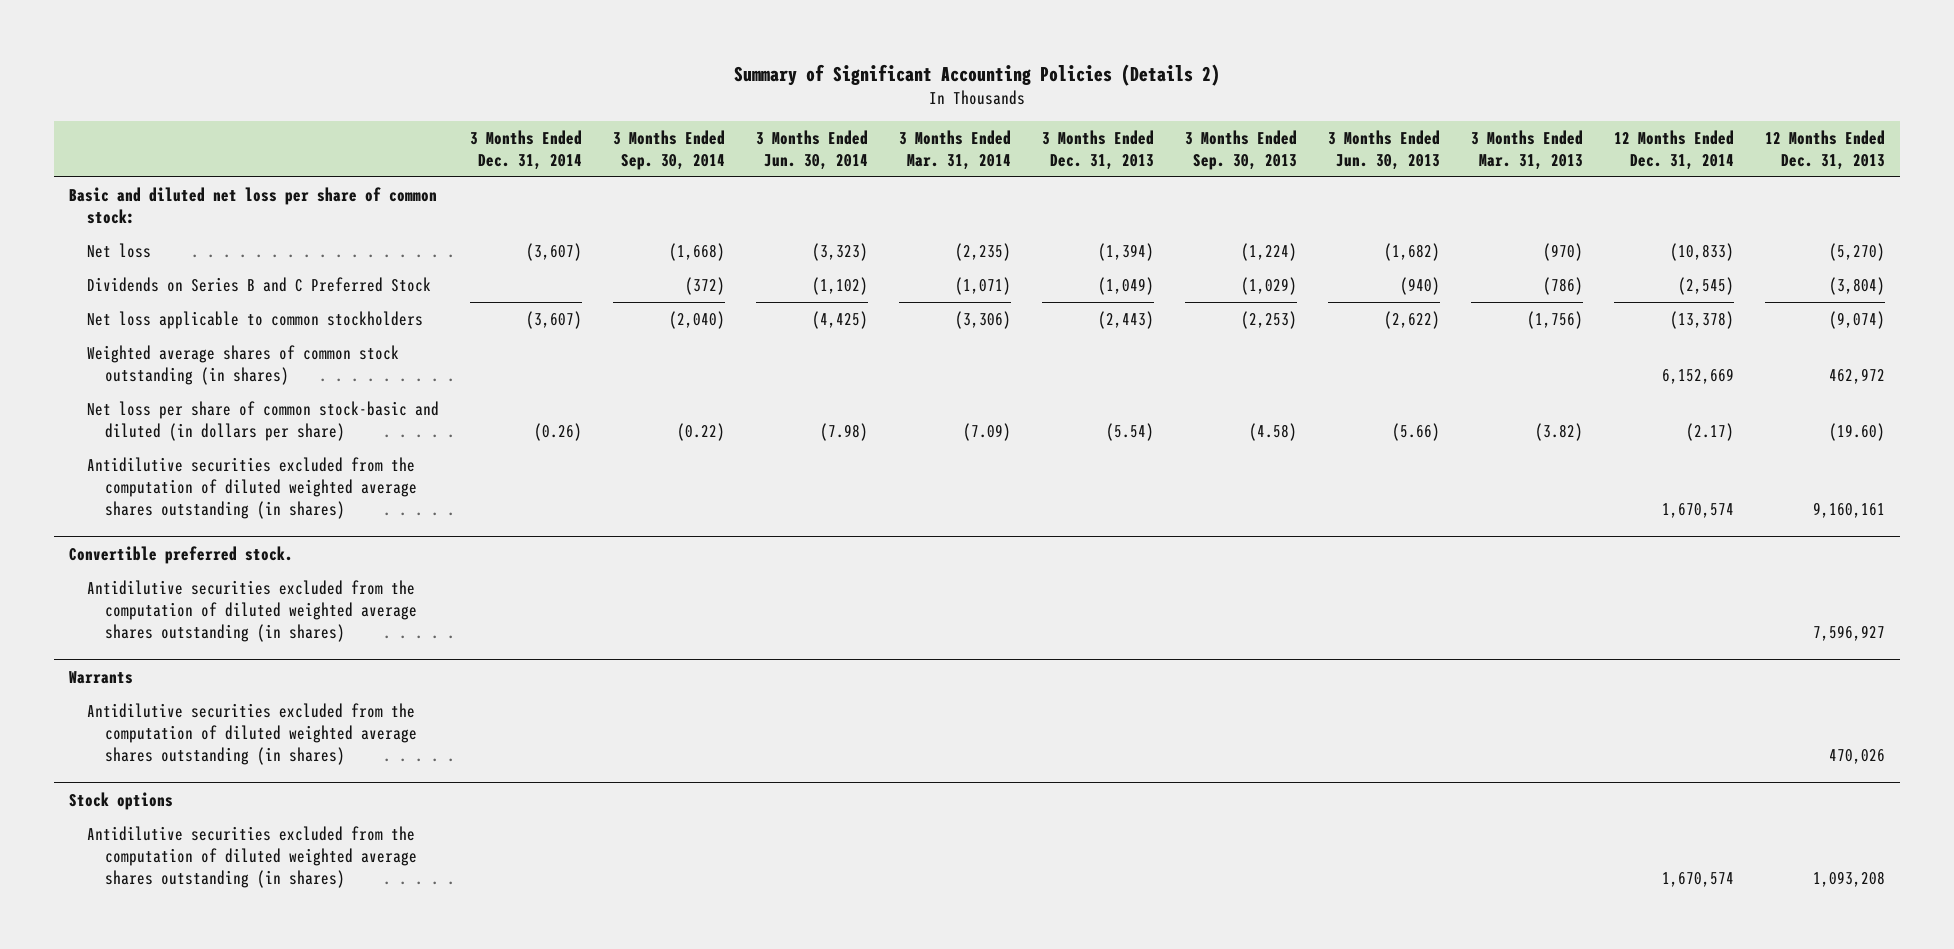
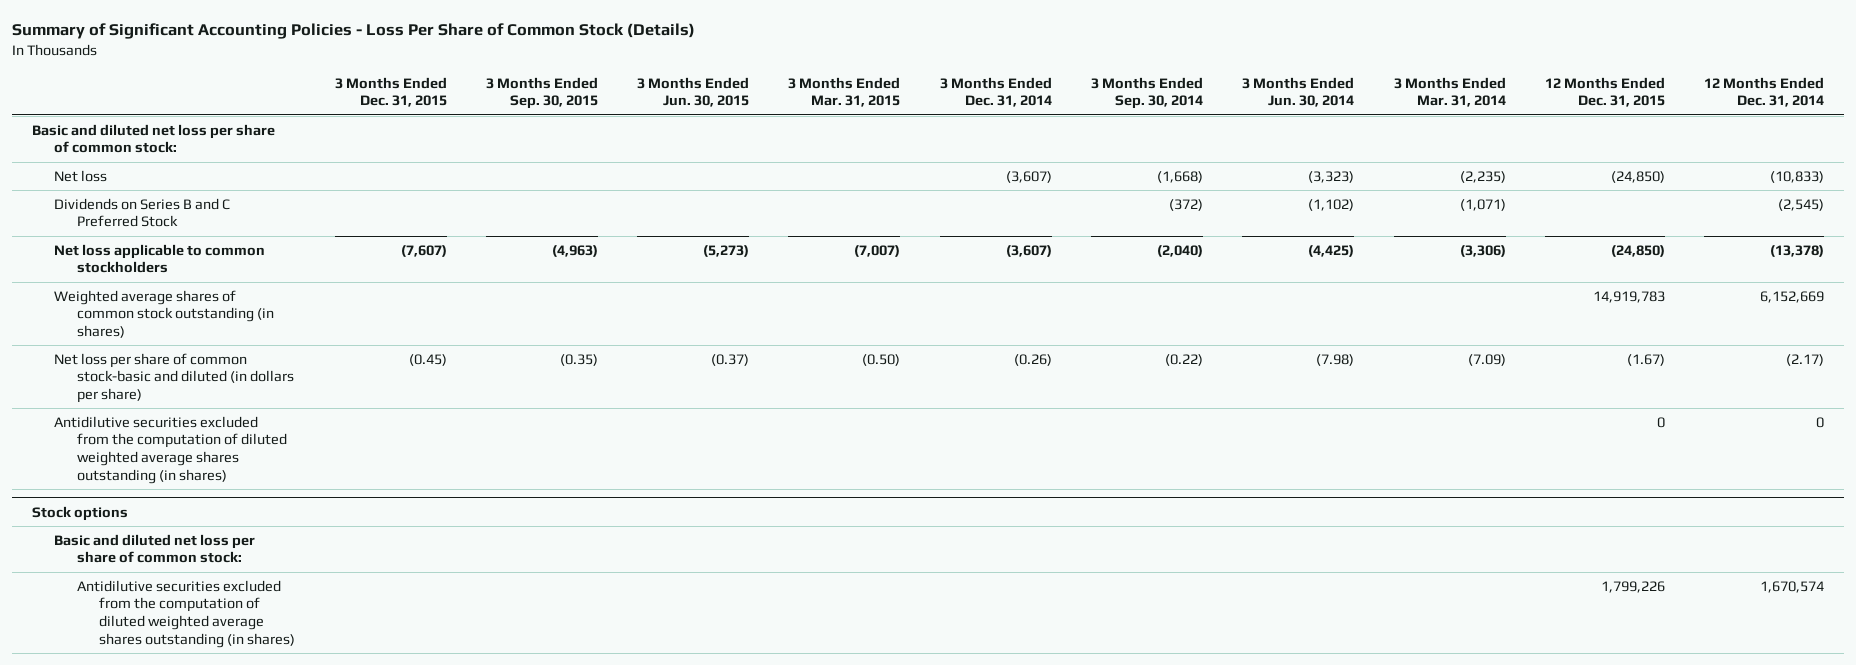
- Summary of Significant Accounting Policies (Details 2)
+ Summary of Significant Accounting Policies - Loss Per Share of Common Stock (Details)
- | 3 Months Ended Dec. 31, 2014 | 3 Months Ended Sep. 30, 2014 | 3 Months Ended Jun. 30, 2014 | 3 Months Ended Mar. 31, 2014 | 3 Months Ended Dec. 31, 2013 | 3 Months Ended Sep. 30, 2013 | 3 Months Ended Jun. 30, 2013 | 3 Months Ended Mar. 31, 2013 | 12 Months Ended Dec. 31, 2014 | 12 Months Ended Dec. 31, 2013
+ | 3 Months Ended Dec. 31, 2015 | 3 Months Ended Sep. 30, 2015 | 3 Months Ended Jun. 30, 2015 | 3 Months Ended Mar. 31, 2015 | 3 Months Ended Dec. 31, 2014 | 3 Months Ended Sep. 30, 2014 | 3 Months Ended Jun. 30, 2014 | 3 Months Ended Mar. 31, 2014 | 12 Months Ended Dec. 31, 2015 | 12 Months Ended Dec. 31, 2014
- Antidilutive securities excluded from the computation of diluted weighted average shares outstanding (in shares) | | | | | | | | | 1,670,574 | 9,160,161
- Convertible preferred stock.
- Antidilutive securities excluded from the computation of diluted weighted average shares outstanding (in shares) | | | | | | | | | | 7,596,927
- Warrants
- Antidilutive securities excluded from the computation of diluted weighted average shares outstanding (in shares) | | | | | | | | | | 470,026
+ Antidilutive securities excluded from the computation of diluted weighted average shares outstanding (in shares) | | | | | | | | | 0 | 0
@ Stock options
+ Basic and diluted net loss per share of common stock:

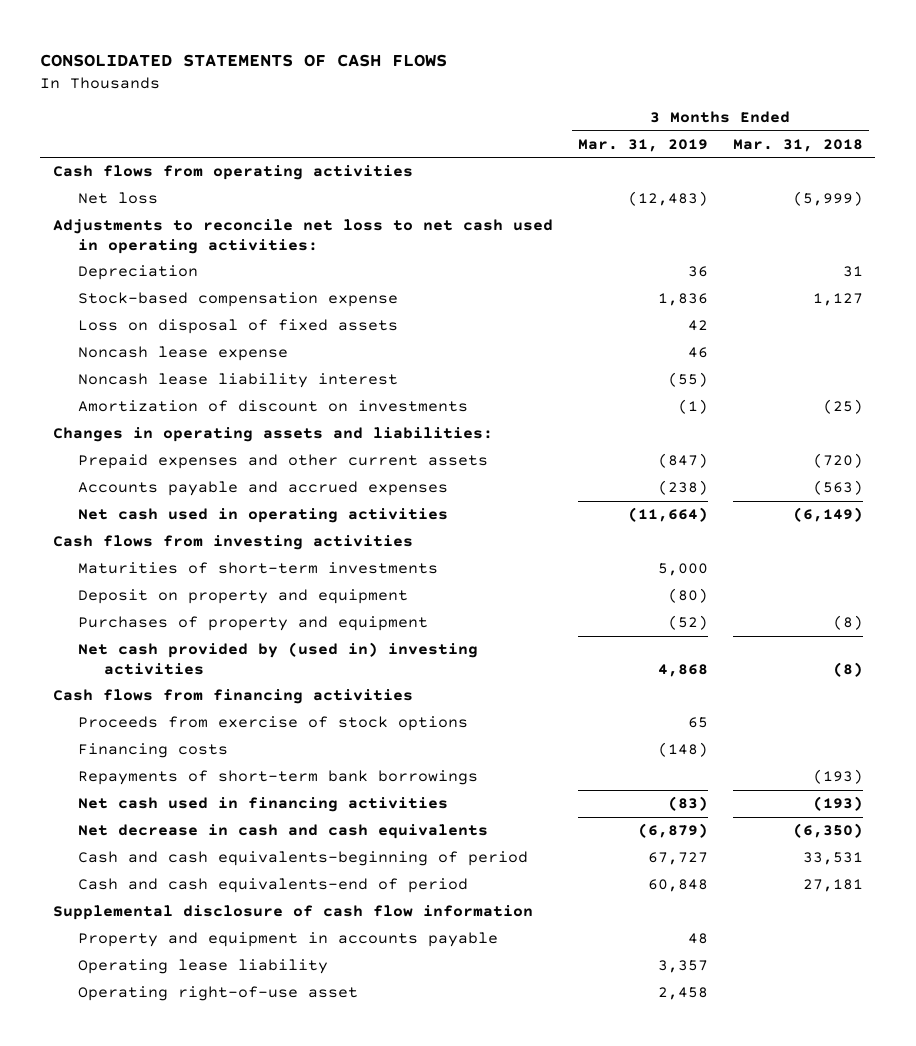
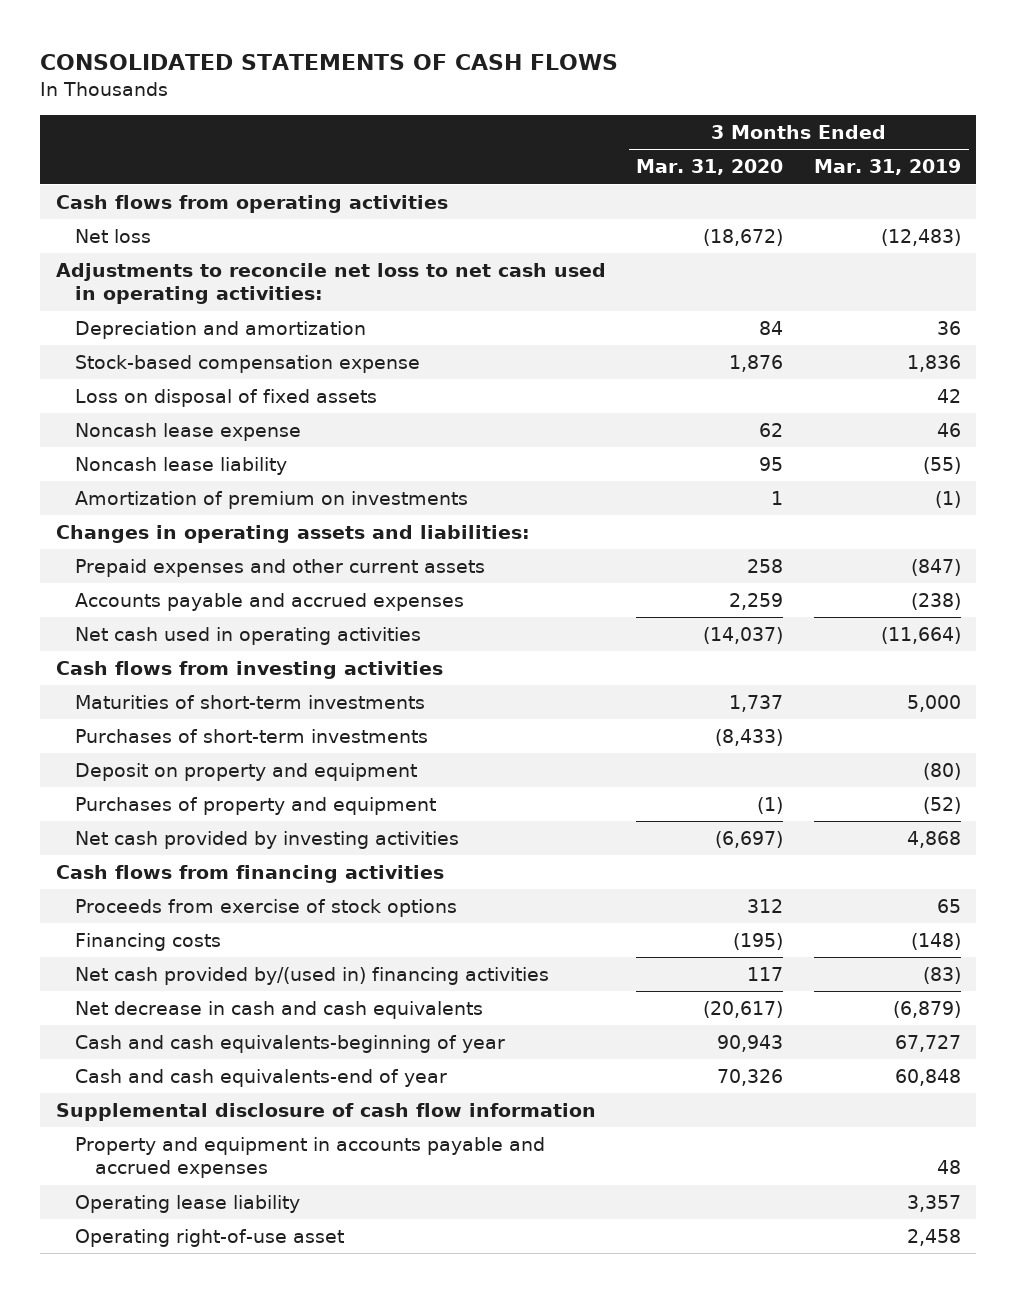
- | 3 Months Ended Mar. 31, 2019 | 3 Months Ended Mar. 31, 2018
+ | 3 Months Ended Mar. 31, 2020 | 3 Months Ended Mar. 31, 2019
- Depreciation | 36 | 31
+ Depreciation and amortization | 84 | 36
- Noncash lease liability interest | (55) |
- Amortization of discount on investments | (1) | (25)
+ Noncash lease liability | 95 | (55)
+ Amortization of premium on investments | 1 | (1)
+ Purchases of short-term investments | (8,433) |
- Net cash provided by (used in) investing activities | 4,868 | (8)
+ Net cash provided by investing activities | (6,697) | 4,868
- Repayments of short-term bank borrowings | | (193)
- Net cash used in financing activities | (83) | (193)
+ Net cash provided by/(used in) financing activities | 117 | (83)
- Cash and cash equivalents-beginning of period | 67,727 | 33,531
- Cash and cash equivalents-end of period | 60,848 | 27,181
+ Cash and cash equivalents-beginning of year | 90,943 | 67,727
+ Cash and cash equivalents-end of year | 70,326 | 60,848
- Property and equipment in accounts payable | 48 |
+ Property and equipment in accounts payable and accrued expenses | | 48

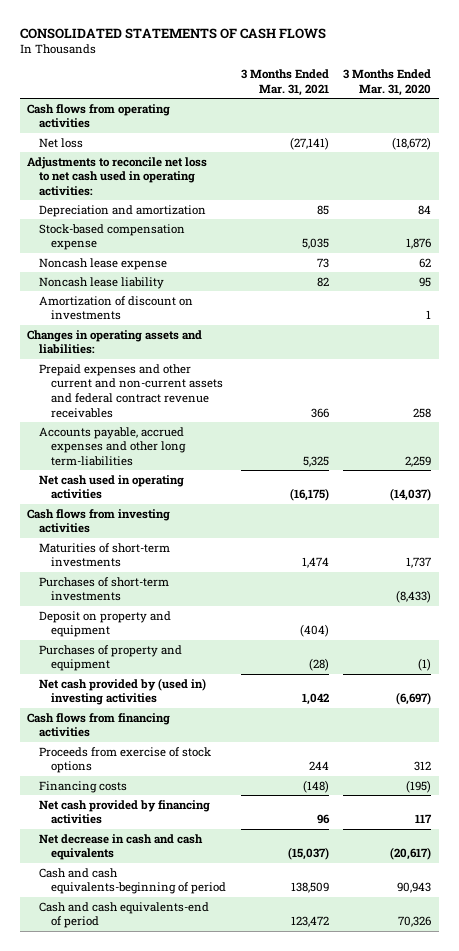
- | 3 Months Ended Mar. 31, 2020 | 3 Months Ended Mar. 31, 2019
+ | 3 Months Ended Mar. 31, 2021 | 3 Months Ended Mar. 31, 2020
- Loss on disposal of fixed assets | | 42
- Amortization of premium on investments | 1 | (1)
+ Amortization of discount on investments | | 1
- Prepaid expenses and other current assets | 258 | (847)
- Accounts payable and accrued expenses | 2,259 | (238)
+ Prepaid expenses and other current and non-current assets and federal contract revenue receivables | 366 | 258
+ Accounts payable, accrued expenses and other long term-liabilities | 5,325 | 2,259
- Net cash provided by investing activities | (6,697) | 4,868
+ Net cash provided by (used in) investing activities | 1,042 | (6,697)
- Net cash provided by/(used in) financing activities | 117 | (83)
+ Net cash provided by financing activities | 96 | 117
- Cash and cash equivalents-beginning of year | 90,943 | 67,727
- Cash and cash equivalents-end of year | 70,326 | 60,848
- Supplemental disclosure of cash flow information
- Property and equipment in accounts payable and accrued expenses | | 48
- Operating lease liability | | 3,357
- Operating right-of-use asset | | 2,458
+ Cash and cash equivalents-beginning of period | 138,509 | 90,943
+ Cash and cash equivalents-end of period | 123,472 | 70,326

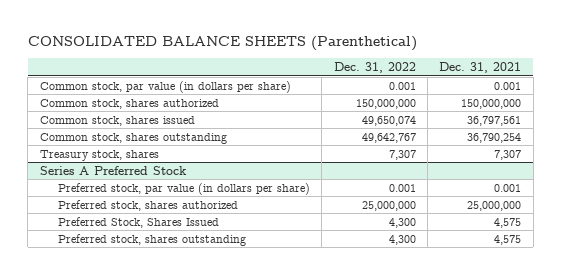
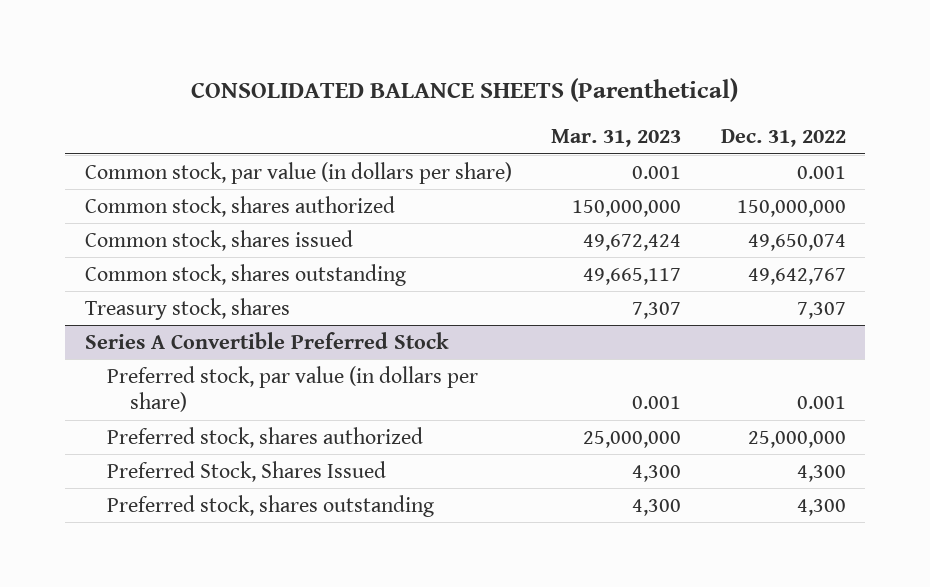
- | Dec. 31, 2022 | Dec. 31, 2021
+ | Mar. 31, 2023 | Dec. 31, 2022
- Series A Preferred Stock
+ Series A Convertible Preferred Stock

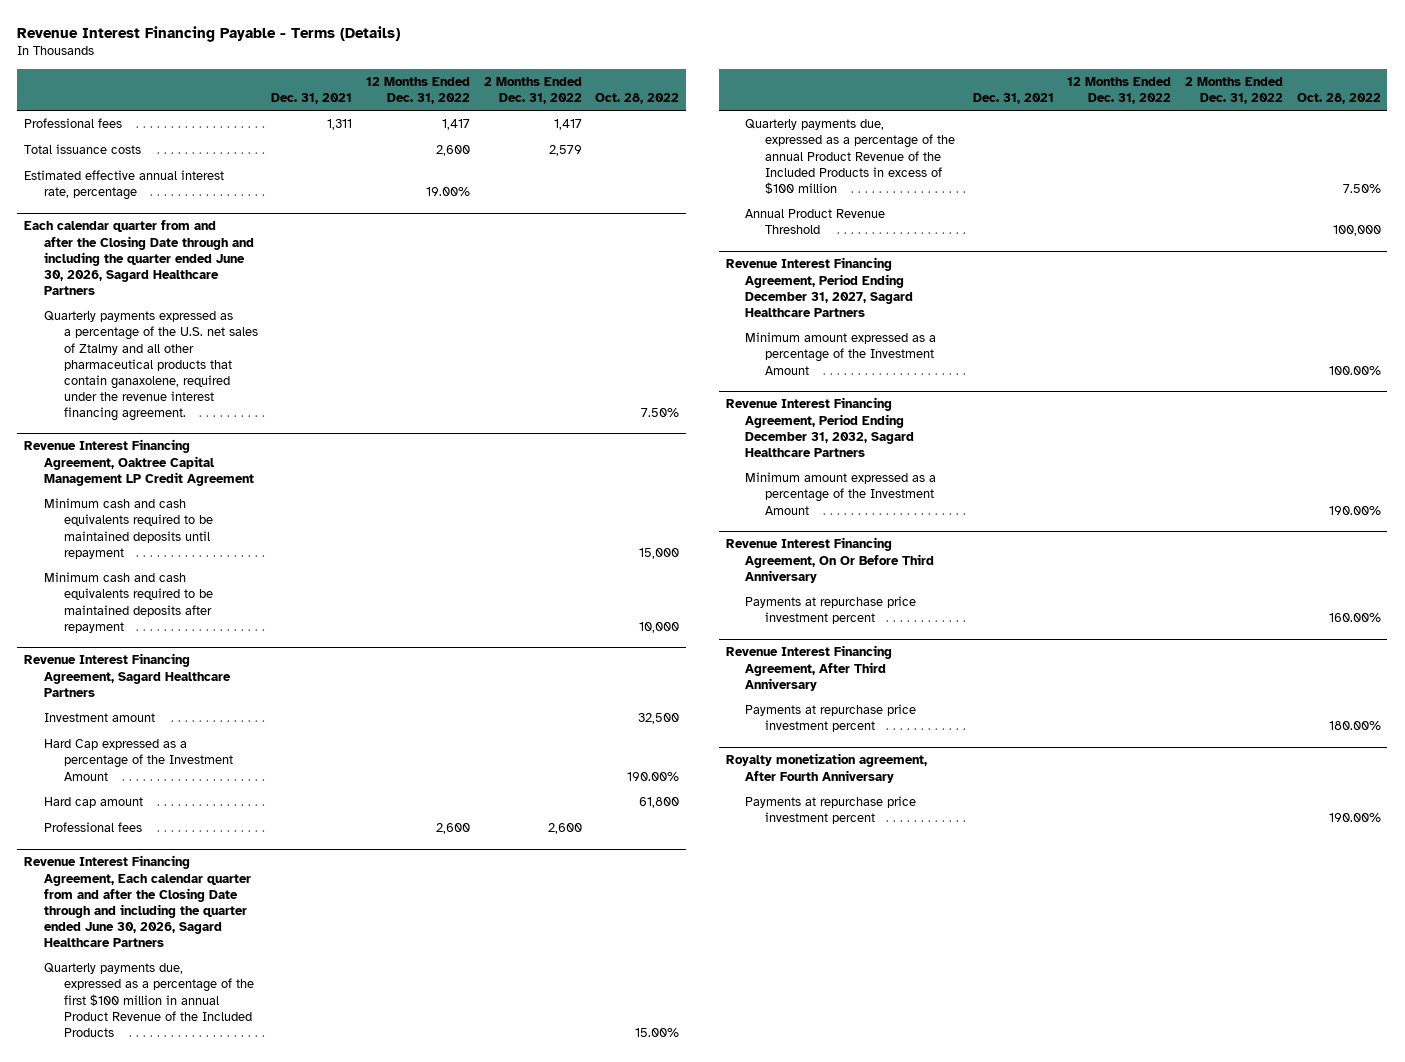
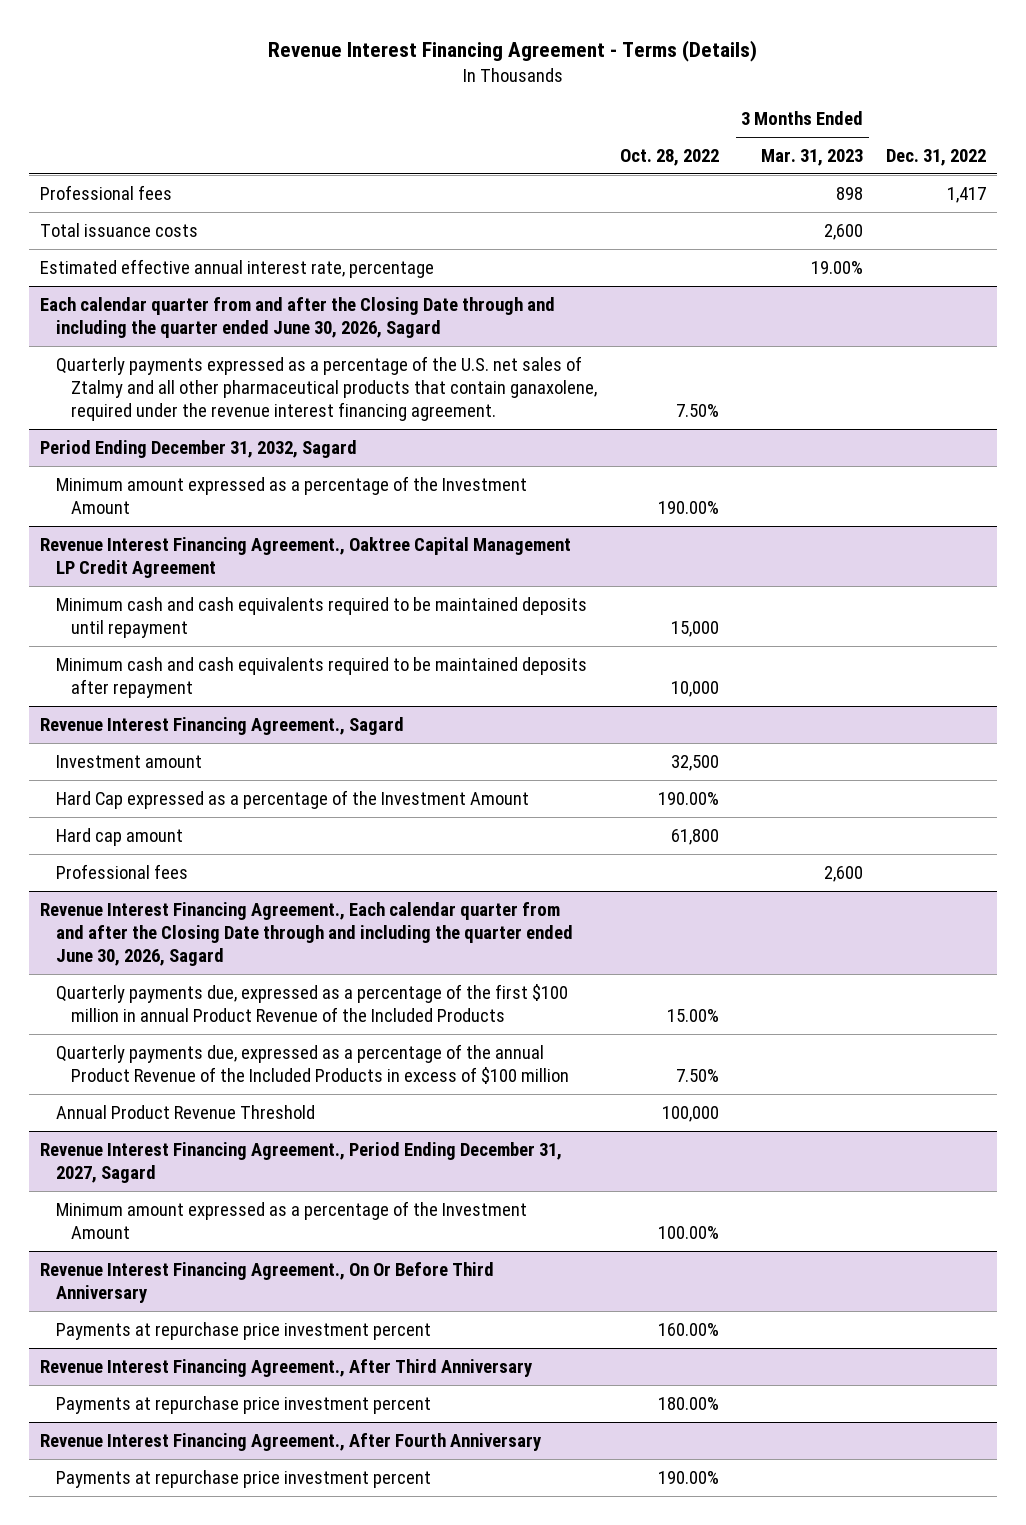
- Revenue Interest Financing Payable - Terms (Details)
+ Revenue Interest Financing Agreement - Terms (Details)
- | Dec. 31, 2021 | 12 Months Ended Dec. 31, 2022 | 2 Months Ended Dec. 31, 2022 | Oct. 28, 2022
+ | Oct. 28, 2022 | 3 Months Ended Mar. 31, 2023 | Dec. 31, 2022
- Each calendar quarter from and after the Closing Date through and including the quarter ended June 30, 2026, Sagard Healthcare Partners
+ Each calendar quarter from and after the Closing Date through and including the quarter ended June 30, 2026, Sagard
- Revenue Interest Financing Agreement, Oaktree Capital Management LP Credit Agreement
+ Period Ending December 31, 2032, Sagard
+ Minimum amount expressed as a percentage of the Investment Amount | 190.00% | |
+ Revenue Interest Financing Agreement., Oaktree Capital Management LP Credit Agreement
- Revenue Interest Financing Agreement, Sagard Healthcare Partners
+ Revenue Interest Financing Agreement., Sagard
- Revenue Interest Financing Agreement, Each calendar quarter from and after the Closing Date through and including the quarter ended June 30, 2026, Sagard Healthcare Partners
+ Revenue Interest Financing Agreement., Each calendar quarter from and after the Closing Date through and including the quarter ended June 30, 2026, Sagard
- Revenue Interest Financing Agreement, Period Ending December 31, 2027, Sagard Healthcare Partners
+ Revenue Interest Financing Agreement., Period Ending December 31, 2027, Sagard
- Revenue Interest Financing Agreement, Period Ending December 31, 2032, Sagard Healthcare Partners
- Minimum amount expressed as a percentage of the Investment Amount | | | | 190.00%
- Revenue Interest Financing Agreement, On Or Before Third Anniversary
+ Revenue Interest Financing Agreement., On Or Before Third Anniversary
- Revenue Interest Financing Agreement, After Third Anniversary
+ Revenue Interest Financing Agreement., After Third Anniversary
- Royalty monetization agreement, After Fourth Anniversary
+ Revenue Interest Financing Agreement., After Fourth Anniversary

